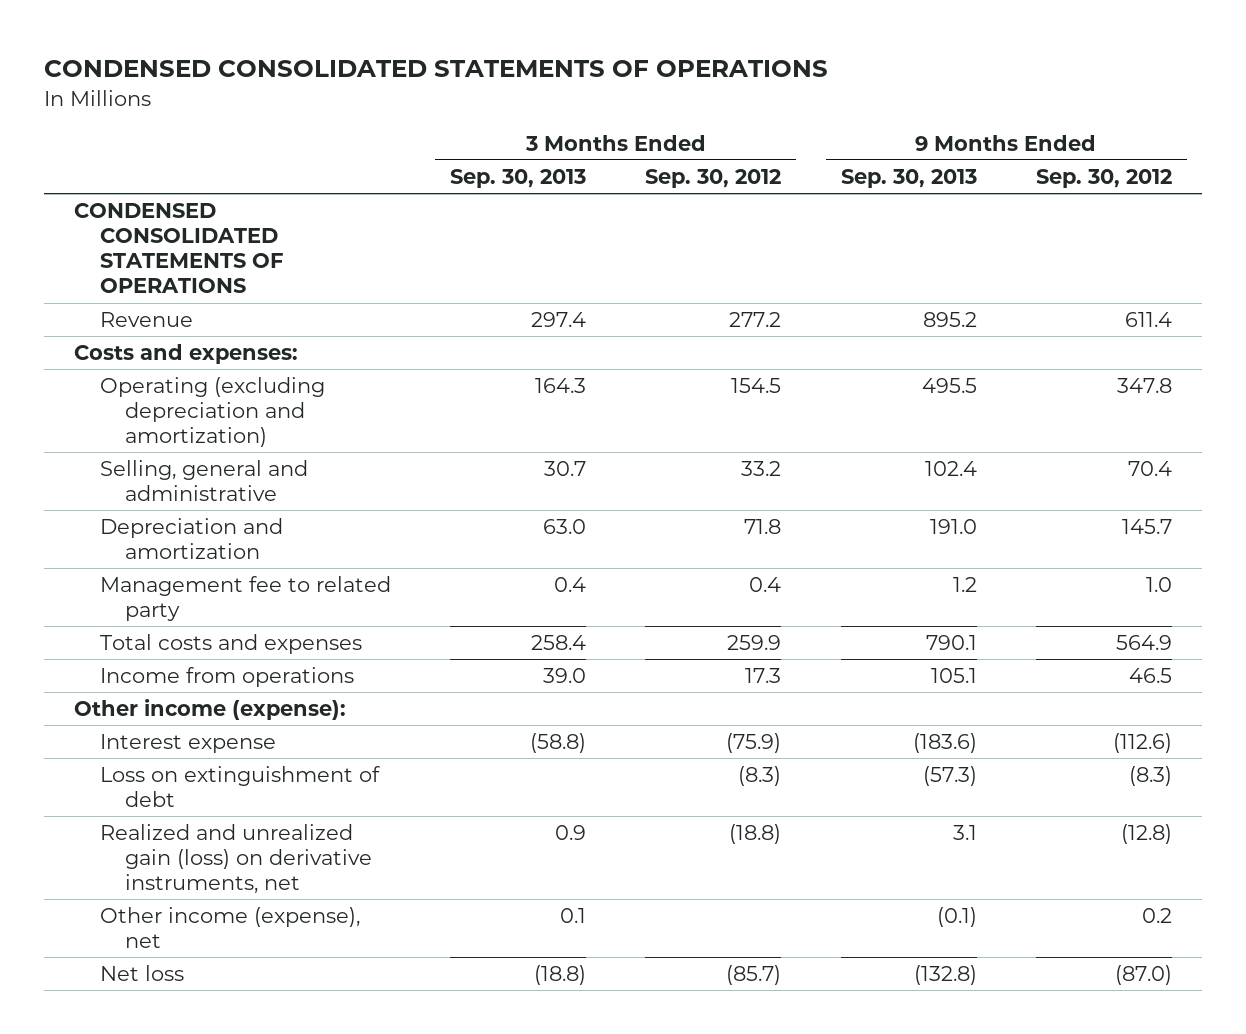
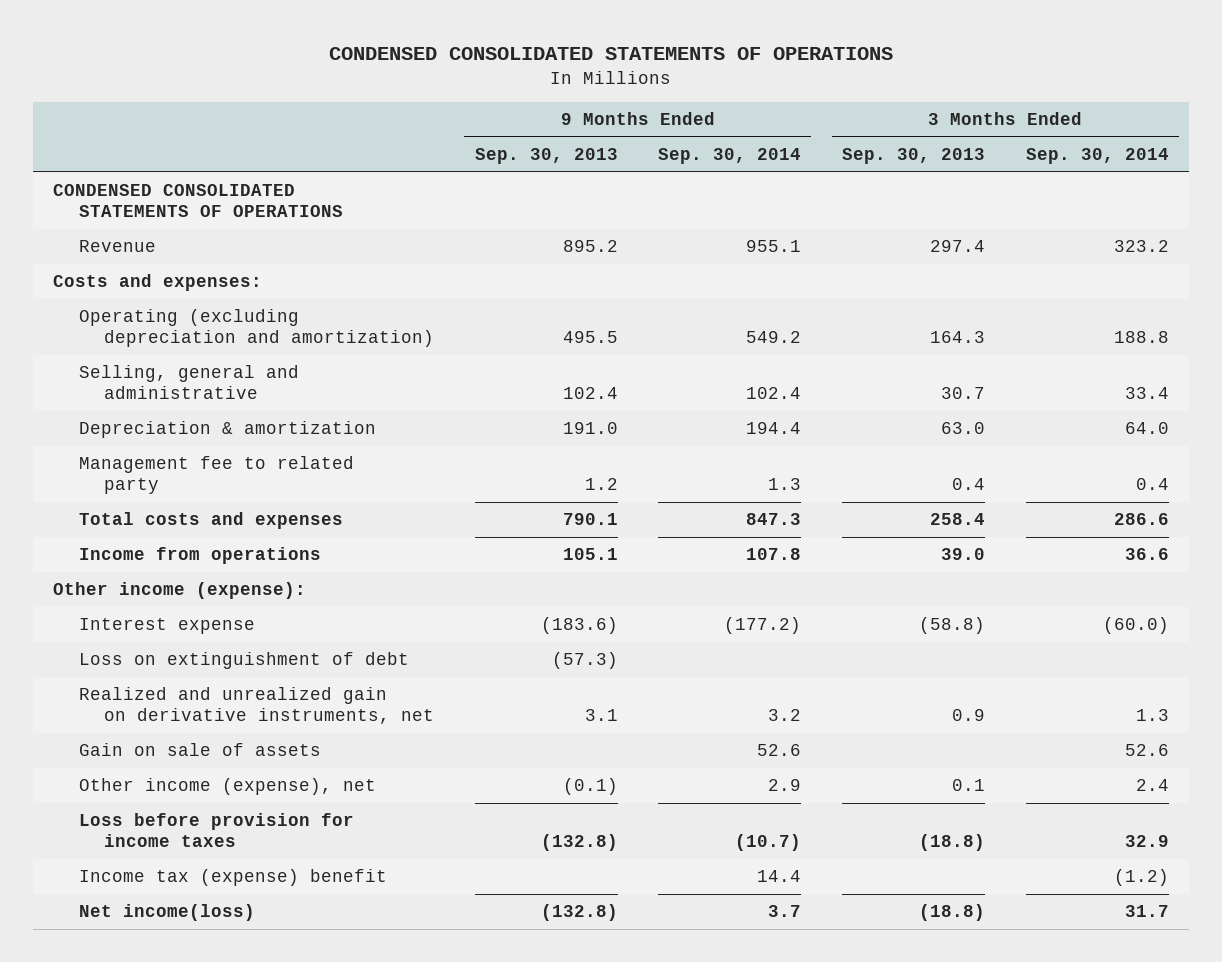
- | 3 Months Ended Sep. 30, 2013 | 3 Months Ended Sep. 30, 2012 | 9 Months Ended Sep. 30, 2013 | 9 Months Ended Sep. 30, 2012
+ | 9 Months Ended Sep. 30, 2013 | 9 Months Ended Sep. 30, 2014 | 3 Months Ended Sep. 30, 2013 | 3 Months Ended Sep. 30, 2014
- Depreciation and amortization | 63.0 | 71.8 | 191.0 | 145.7
+ Depreciation & amortization | 191.0 | 194.4 | 63.0 | 64.0
- Realized and unrealized gain (loss) on derivative instruments, net | 0.9 | (18.8) | 3.1 | (12.8)
+ Realized and unrealized gain on derivative instruments, net | 3.1 | 3.2 | 0.9 | 1.3
+ Gain on sale of assets | | 52.6 | | 52.6
- Net loss | (18.8) | (85.7) | (132.8) | (87.0)
+ Loss before provision for income taxes | (132.8) | (10.7) | (18.8) | 32.9
+ Income tax (expense) benefit | | 14.4 | | (1.2)
+ Net income(loss) | (132.8) | 3.7 | (18.8) | 31.7

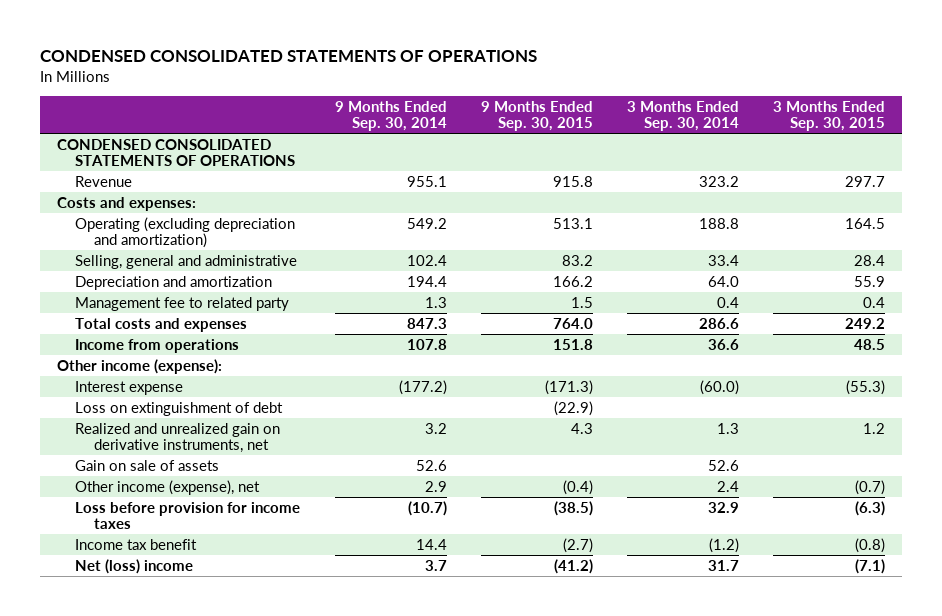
- | 9 Months Ended Sep. 30, 2013 | 9 Months Ended Sep. 30, 2014 | 3 Months Ended Sep. 30, 2013 | 3 Months Ended Sep. 30, 2014
+ | 9 Months Ended Sep. 30, 2014 | 9 Months Ended Sep. 30, 2015 | 3 Months Ended Sep. 30, 2014 | 3 Months Ended Sep. 30, 2015
- Depreciation & amortization | 191.0 | 194.4 | 63.0 | 64.0
+ Depreciation and amortization | 194.4 | 166.2 | 64.0 | 55.9
- Income tax (expense) benefit | | 14.4 | | (1.2)
- Net income(loss) | (132.8) | 3.7 | (18.8) | 31.7
+ Income tax benefit | 14.4 | (2.7) | (1.2) | (0.8)
+ Net (loss) income | 3.7 | (41.2) | 31.7 | (7.1)

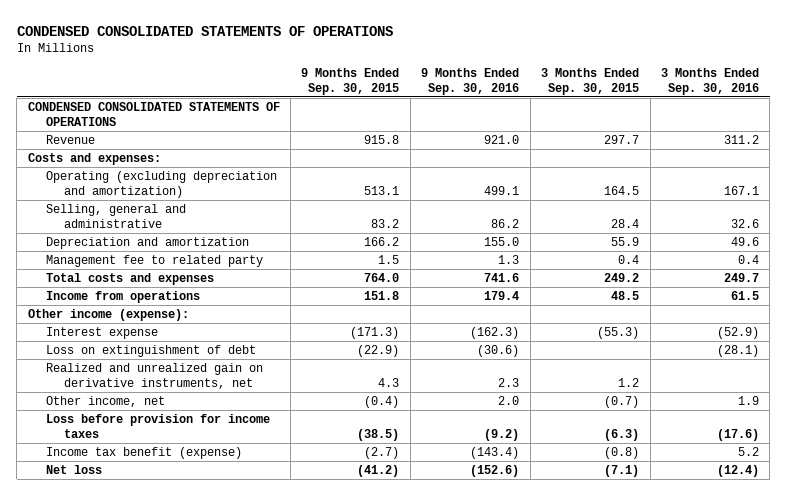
- | 9 Months Ended Sep. 30, 2014 | 9 Months Ended Sep. 30, 2015 | 3 Months Ended Sep. 30, 2014 | 3 Months Ended Sep. 30, 2015
+ | 9 Months Ended Sep. 30, 2015 | 9 Months Ended Sep. 30, 2016 | 3 Months Ended Sep. 30, 2015 | 3 Months Ended Sep. 30, 2016
- Gain on sale of assets | 52.6 | | 52.6 |
- Other income (expense), net | 2.9 | (0.4) | 2.4 | (0.7)
+ Other income, net | (0.4) | 2.0 | (0.7) | 1.9
- Income tax benefit | 14.4 | (2.7) | (1.2) | (0.8)
- Net (loss) income | 3.7 | (41.2) | 31.7 | (7.1)
+ Income tax benefit (expense) | (2.7) | (143.4) | (0.8) | 5.2
+ Net loss | (41.2) | (152.6) | (7.1) | (12.4)

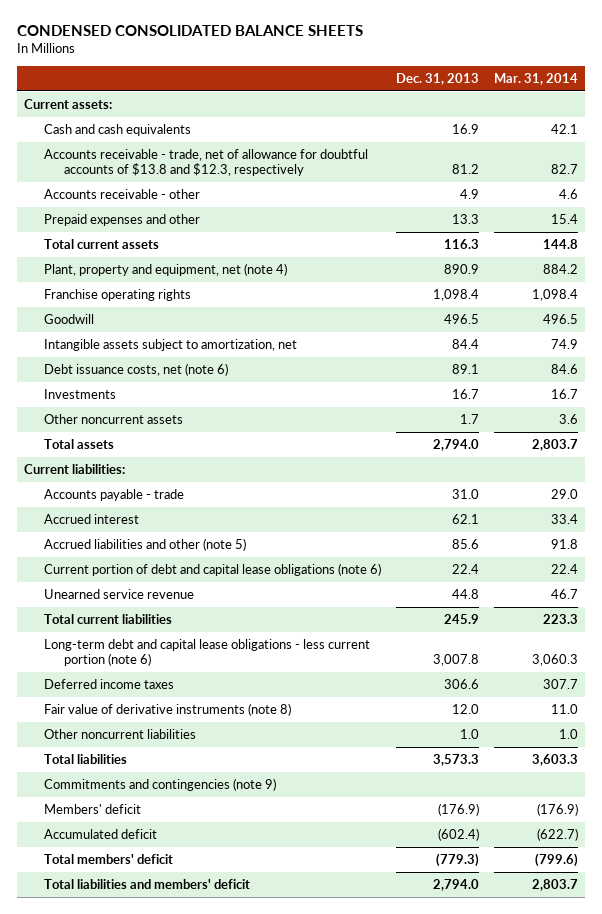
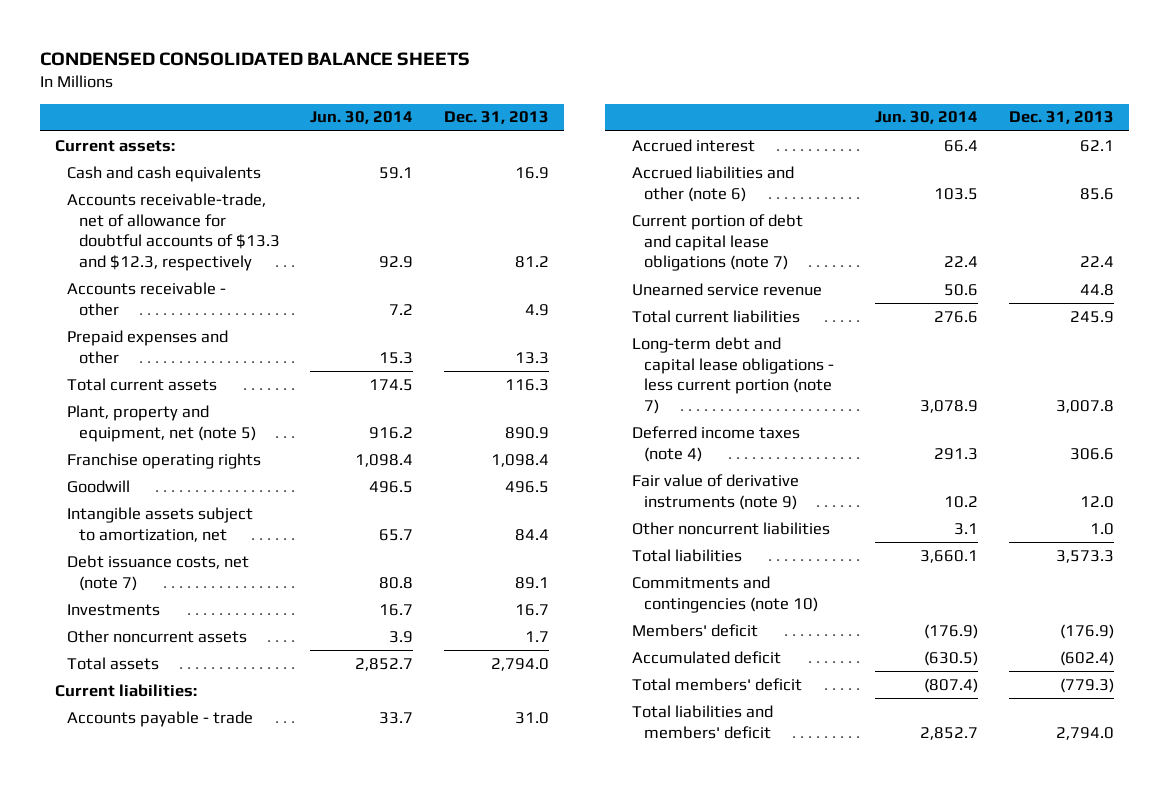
- | Dec. 31, 2013 | Mar. 31, 2014
+ | Jun. 30, 2014 | Dec. 31, 2013
- Accounts receivable - trade, net of allowance for doubtful accounts of $13.8 and $12.3, respectively | 81.2 | 82.7
+ Accounts receivable-trade, net of allowance for doubtful accounts of $13.3 and $12.3, respectively | 92.9 | 81.2
- Plant, property and equipment, net (note 4) | 890.9 | 884.2
+ Plant, property and equipment, net (note 5) | 916.2 | 890.9
- Debt issuance costs, net (note 6) | 89.1 | 84.6
+ Debt issuance costs, net (note 7) | 80.8 | 89.1
- Accrued liabilities and other (note 5) | 85.6 | 91.8
- Current portion of debt and capital lease obligations (note 6) | 22.4 | 22.4
+ Accrued liabilities and other (note 6) | 103.5 | 85.6
+ Current portion of debt and capital lease obligations (note 7) | 22.4 | 22.4
- Long-term debt and capital lease obligations - less current portion (note 6) | 3,007.8 | 3,060.3
- Deferred income taxes | 306.6 | 307.7
- Fair value of derivative instruments (note 8) | 12.0 | 11.0
+ Long-term debt and capital lease obligations - less current portion (note 7) | 3,078.9 | 3,007.8
+ Deferred income taxes (note 4) | 291.3 | 306.6
+ Fair value of derivative instruments (note 9) | 10.2 | 12.0
- Commitments and contingencies (note 9)
+ Commitments and contingencies (note 10)

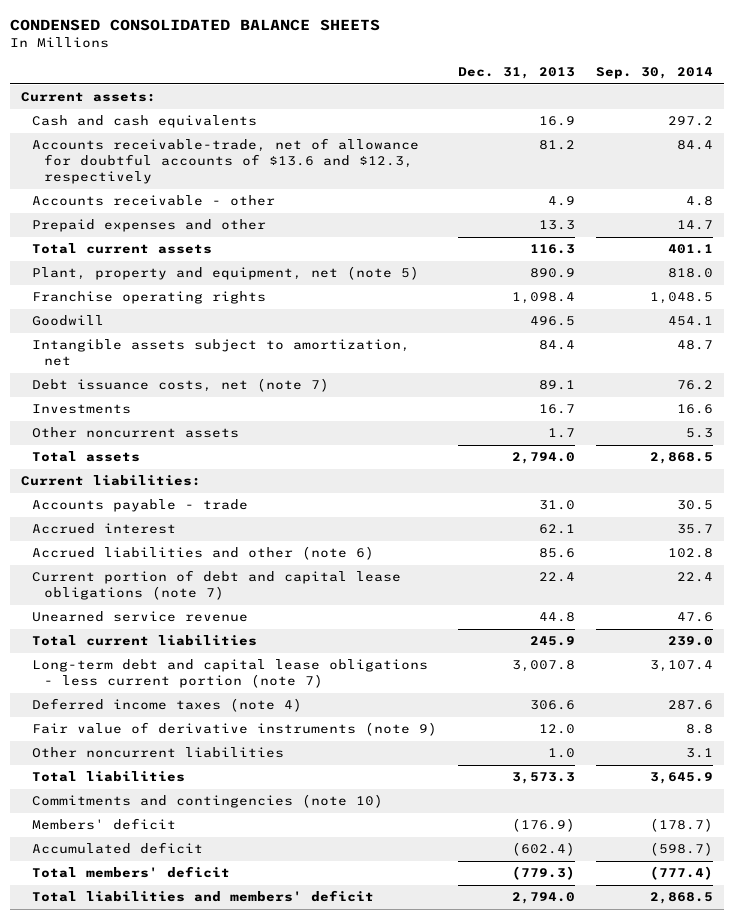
- | Jun. 30, 2014 | Dec. 31, 2013
+ | Dec. 31, 2013 | Sep. 30, 2014
- Accounts receivable-trade, net of allowance for doubtful accounts of $13.3 and $12.3, respectively | 92.9 | 81.2
+ Accounts receivable-trade, net of allowance for doubtful accounts of $13.6 and $12.3, respectively | 81.2 | 84.4

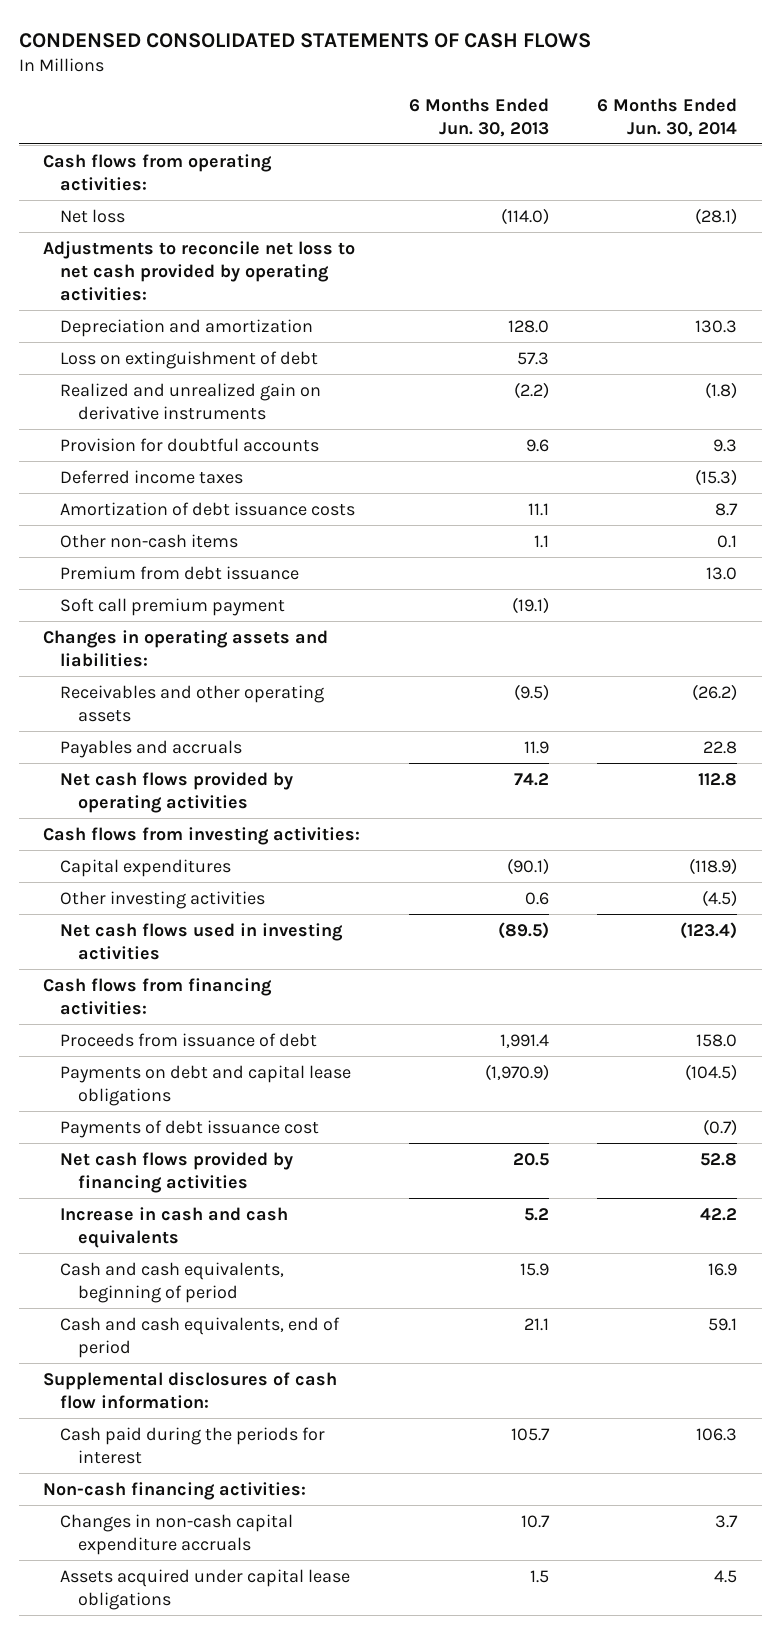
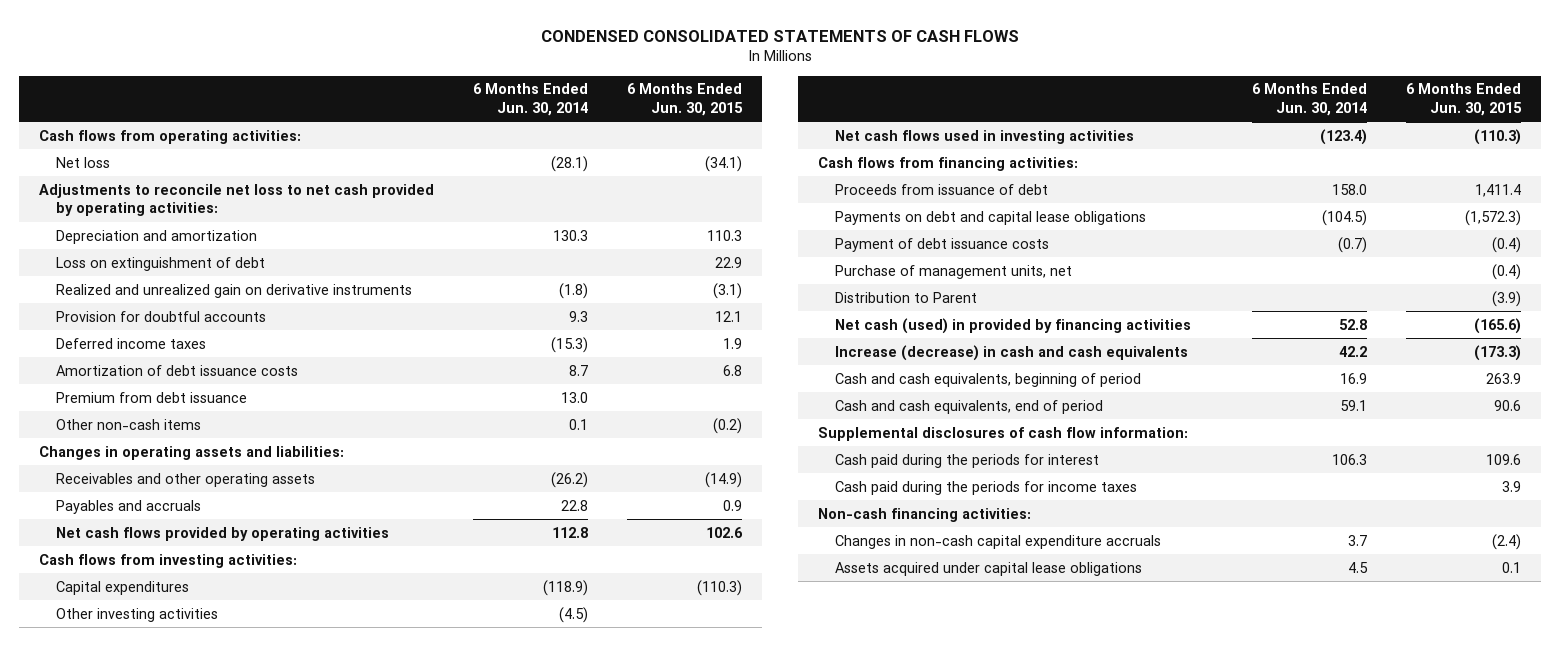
- | 6 Months Ended Jun. 30, 2013 | 6 Months Ended Jun. 30, 2014
+ | 6 Months Ended Jun. 30, 2014 | 6 Months Ended Jun. 30, 2015
- Soft call premium payment | (19.1) |
moved down: Other non-cash items | 0.1 | (0.2)
- Payments of debt issuance cost | | (0.7)
- Net cash flows provided by financing activities | 20.5 | 52.8
- Increase in cash and cash equivalents | 5.2 | 42.2
+ Payment of debt issuance costs | (0.7) | (0.4)
+ Purchase of management units, net | | (0.4)
+ Distribution to Parent | | (3.9)
+ Net cash (used) in provided by financing activities | 52.8 | (165.6)
+ Increase (decrease) in cash and cash equivalents | 42.2 | (173.3)
+ Cash paid during the periods for income taxes | | 3.9

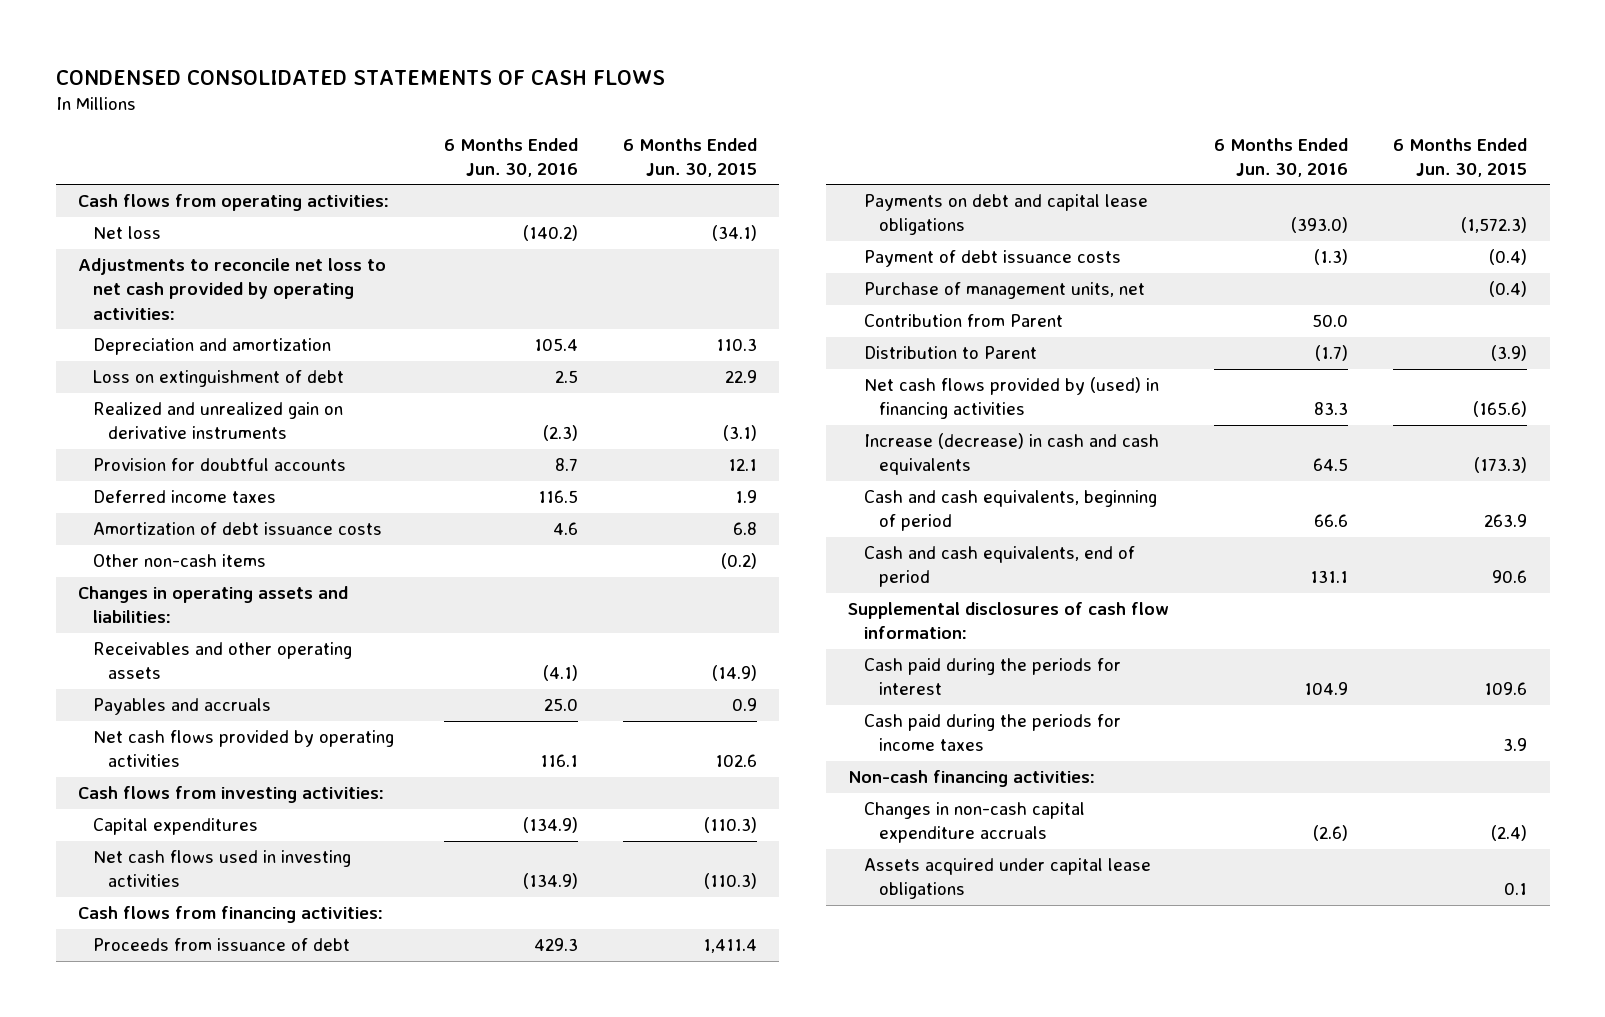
- | 6 Months Ended Jun. 30, 2014 | 6 Months Ended Jun. 30, 2015
+ | 6 Months Ended Jun. 30, 2016 | 6 Months Ended Jun. 30, 2015
- Premium from debt issuance | 13.0 |
- Other investing activities | (4.5) |
+ Contribution from Parent | 50.0 |
- Net cash (used) in provided by financing activities | 52.8 | (165.6)
+ Net cash flows provided by (used) in financing activities | 83.3 | (165.6)

